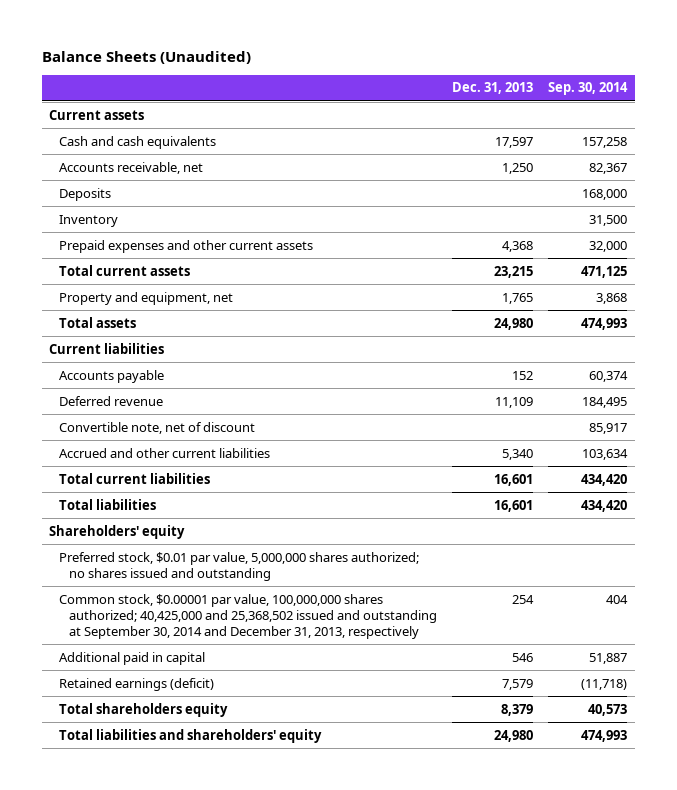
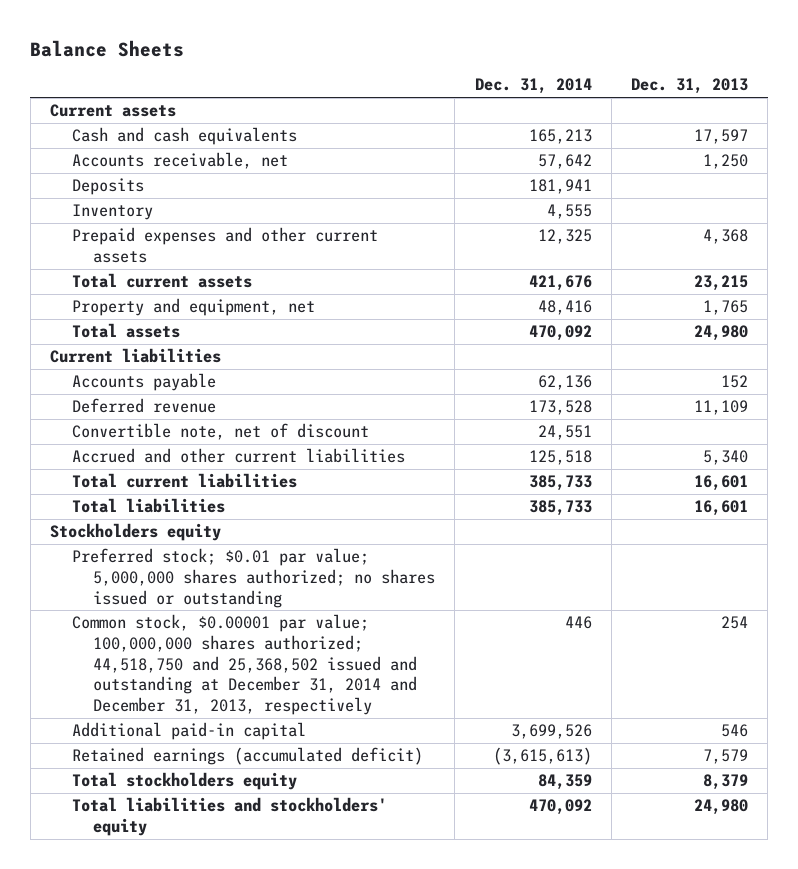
- Balance Sheets (Unaudited)
+ Balance Sheets
- | Dec. 31, 2013 | Sep. 30, 2014
+ | Dec. 31, 2014 | Dec. 31, 2013
- Shareholders' equity
- Preferred stock, $0.01 par value, 5,000,000 shares authorized; no shares issued and outstanding
- Common stock, $0.00001 par value, 100,000,000 shares authorized; 40,425,000 and 25,368,502 issued and outstanding at September 30, 2014 and December 31, 2013, respectively | 254 | 404
- Additional paid in capital | 546 | 51,887
- Retained earnings (deficit) | 7,579 | (11,718)
- Total shareholders equity | 8,379 | 40,573
- Total liabilities and shareholders' equity | 24,980 | 474,993
+ Stockholders equity
+ Preferred stock; $0.01 par value; 5,000,000 shares authorized; no shares issued or outstanding
+ Common stock, $0.00001 par value; 100,000,000 shares authorized; 44,518,750 and 25,368,502 issued and outstanding at December 31, 2014 and December 31, 2013, respectively | 446 | 254
+ Additional paid-in capital | 3,699,526 | 546
+ Retained earnings (accumulated deficit) | (3,615,613) | 7,579
+ Total stockholders equity | 84,359 | 8,379
+ Total liabilities and stockholders' equity | 470,092 | 24,980

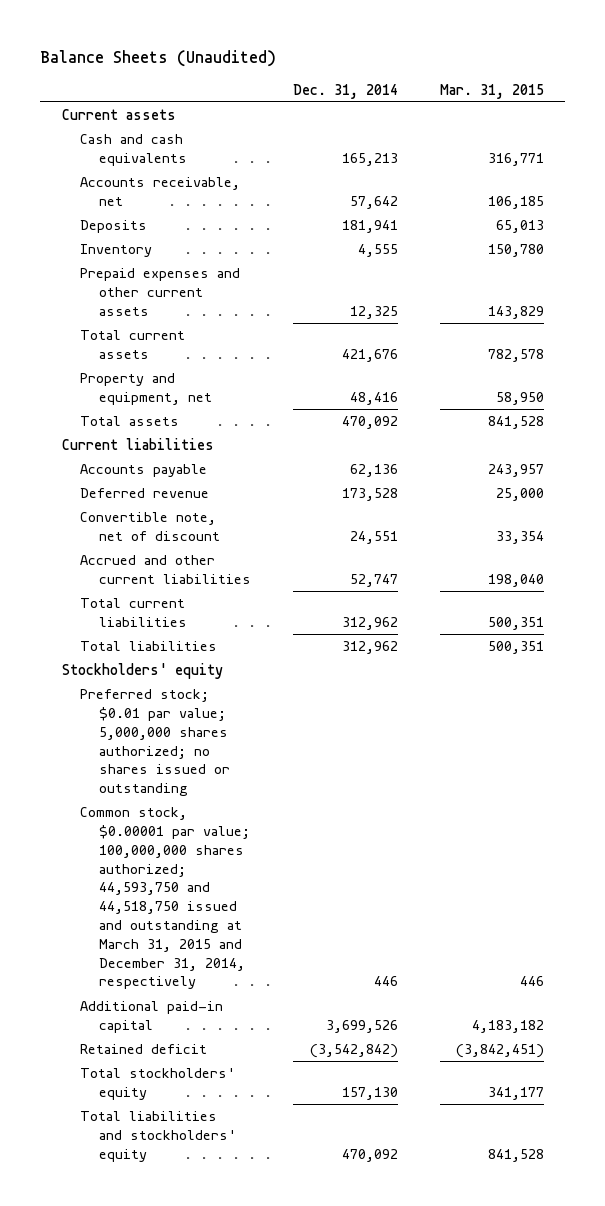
- Balance Sheets
+ Balance Sheets (Unaudited)
- | Dec. 31, 2014 | Dec. 31, 2013
+ | Dec. 31, 2014 | Mar. 31, 2015
- Accrued and other current liabilities | 125,518 | 5,340
- Total current liabilities | 385,733 | 16,601
- Total liabilities | 385,733 | 16,601
- Stockholders equity
+ Accrued and other current liabilities | 52,747 | 198,040
+ Total current liabilities | 312,962 | 500,351
+ Total liabilities | 312,962 | 500,351
+ Stockholders' equity
- Common stock, $0.00001 par value; 100,000,000 shares authorized; 44,518,750 and 25,368,502 issued and outstanding at December 31, 2014 and December 31, 2013, respectively | 446 | 254
+ Common stock, $0.00001 par value; 100,000,000 shares authorized; 44,593,750 and 44,518,750 issued and outstanding at March 31, 2015 and December 31, 2014, respectively | 446 | 446
- Retained earnings (accumulated deficit) | (3,615,613) | 7,579
- Total stockholders equity | 84,359 | 8,379
+ Retained deficit | (3,542,842) | (3,842,451)
+ Total stockholders' equity | 157,130 | 341,177

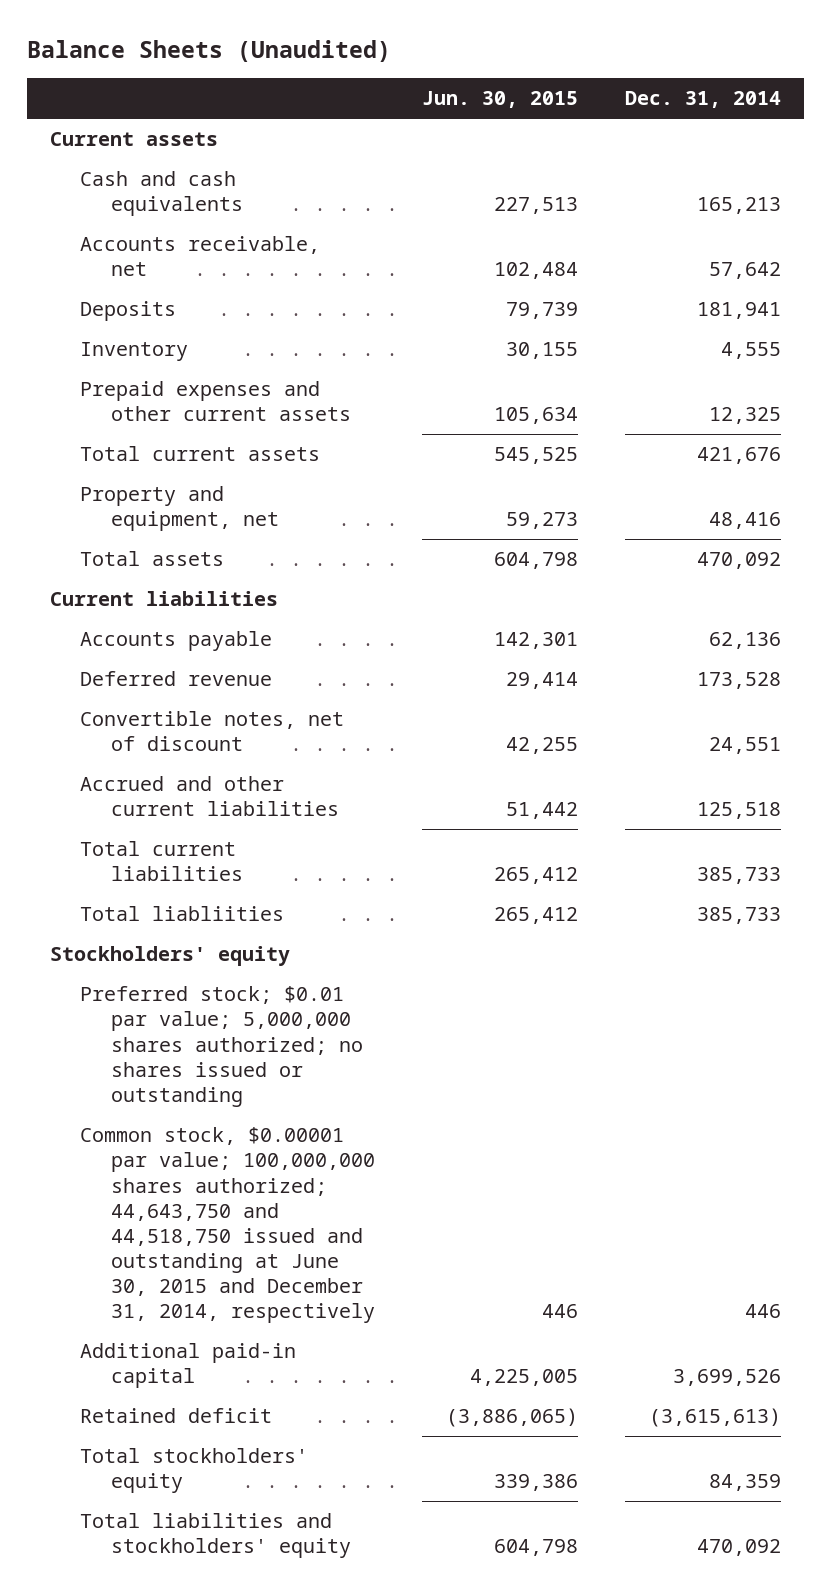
- | Dec. 31, 2014 | Mar. 31, 2015
+ | Jun. 30, 2015 | Dec. 31, 2014
- Convertible note, net of discount | 24,551 | 33,354
- Accrued and other current liabilities | 52,747 | 198,040
- Total current liabilities | 312,962 | 500,351
- Total liabilities | 312,962 | 500,351
+ Convertible notes, net of discount | 42,255 | 24,551
+ Accrued and other current liabilities | 51,442 | 125,518
+ Total current liabilities | 265,412 | 385,733
+ Total liabliities | 265,412 | 385,733
- Common stock, $0.00001 par value; 100,000,000 shares authorized; 44,593,750 and 44,518,750 issued and outstanding at March 31, 2015 and December 31, 2014, respectively | 446 | 446
+ Common stock, $0.00001 par value; 100,000,000 shares authorized; 44,643,750 and 44,518,750 issued and outstanding at June 30, 2015 and December 31, 2014, respectively | 446 | 446
- Retained deficit | (3,542,842) | (3,842,451)
- Total stockholders' equity | 157,130 | 341,177
+ Retained deficit | (3,886,065) | (3,615,613)
+ Total stockholders' equity | 339,386 | 84,359

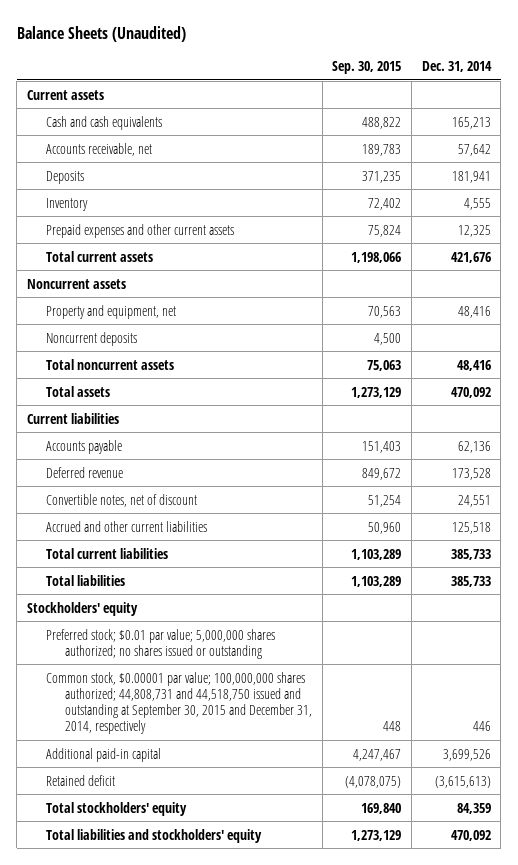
- | Jun. 30, 2015 | Dec. 31, 2014
+ | Sep. 30, 2015 | Dec. 31, 2014
+ Noncurrent assets
+ Noncurrent deposits | 4,500 |
+ Total noncurrent assets | 75,063 | 48,416
- Total liabliities | 265,412 | 385,733
+ Total liabilities | 1,103,289 | 385,733
- Common stock, $0.00001 par value; 100,000,000 shares authorized; 44,643,750 and 44,518,750 issued and outstanding at June 30, 2015 and December 31, 2014, respectively | 446 | 446
+ Common stock, $0.00001 par value; 100,000,000 shares authorized; 44,808,731 and 44,518,750 issued and outstanding at September 30, 2015 and December 31, 2014, respectively | 448 | 446

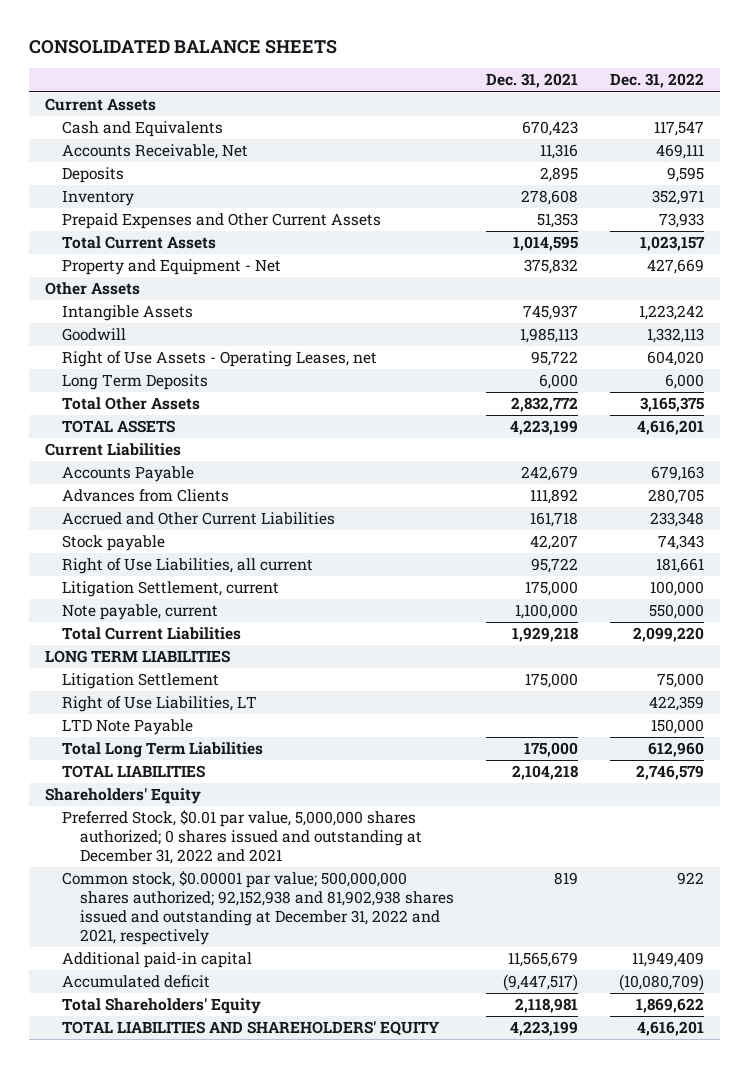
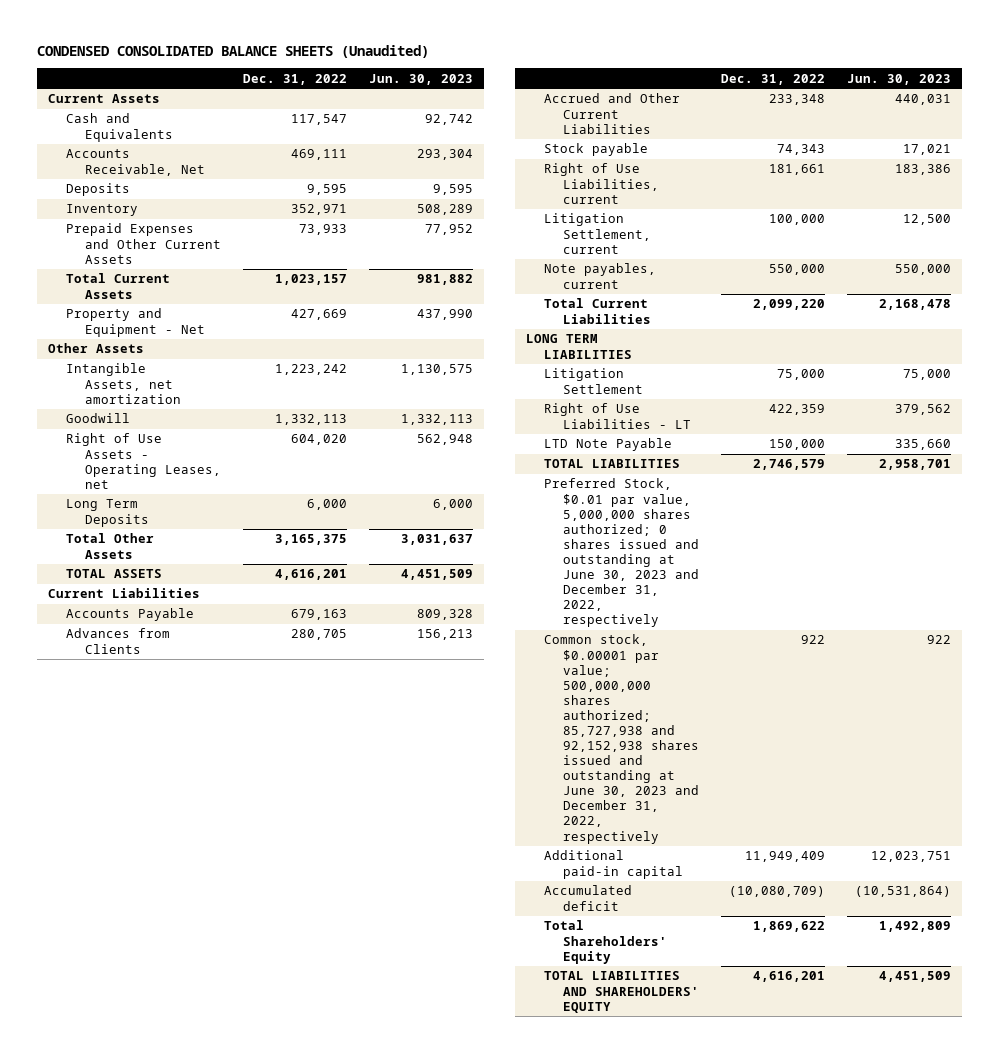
- CONSOLIDATED BALANCE SHEETS
+ CONDENSED CONSOLIDATED BALANCE SHEETS (Unaudited)
- | Dec. 31, 2021 | Dec. 31, 2022
+ | Dec. 31, 2022 | Jun. 30, 2023
- Intangible Assets | 745,937 | 1,223,242
+ Intangible Assets, net amortization | 1,223,242 | 1,130,575
- Right of Use Liabilities, all current | 95,722 | 181,661
+ Right of Use Liabilities, current | 181,661 | 183,386
- Note payable, current | 1,100,000 | 550,000
+ Note payables, current | 550,000 | 550,000
- Right of Use Liabilities, LT | | 422,359
+ Right of Use Liabilities - LT | 422,359 | 379,562
- Total Long Term Liabilities | 175,000 | 612,960
- Shareholders' Equity
- Preferred Stock, $0.01 par value, 5,000,000 shares authorized; 0 shares issued and outstanding at December 31, 2022 and 2021
- Common stock, $0.00001 par value; 500,000,000 shares authorized; 92,152,938 and 81,902,938 shares issued and outstanding at December 31, 2022 and 2021, respectively | 819 | 922
+ Preferred Stock, $0.01 par value, 5,000,000 shares authorized; 0 shares issued and outstanding at June 30, 2023 and December 31, 2022, respectively
+ Common stock, $0.00001 par value; 500,000,000 shares authorized; 85,727,938 and 92,152,938 shares issued and outstanding at June 30, 2023 and December 31, 2022, respectively | 922 | 922

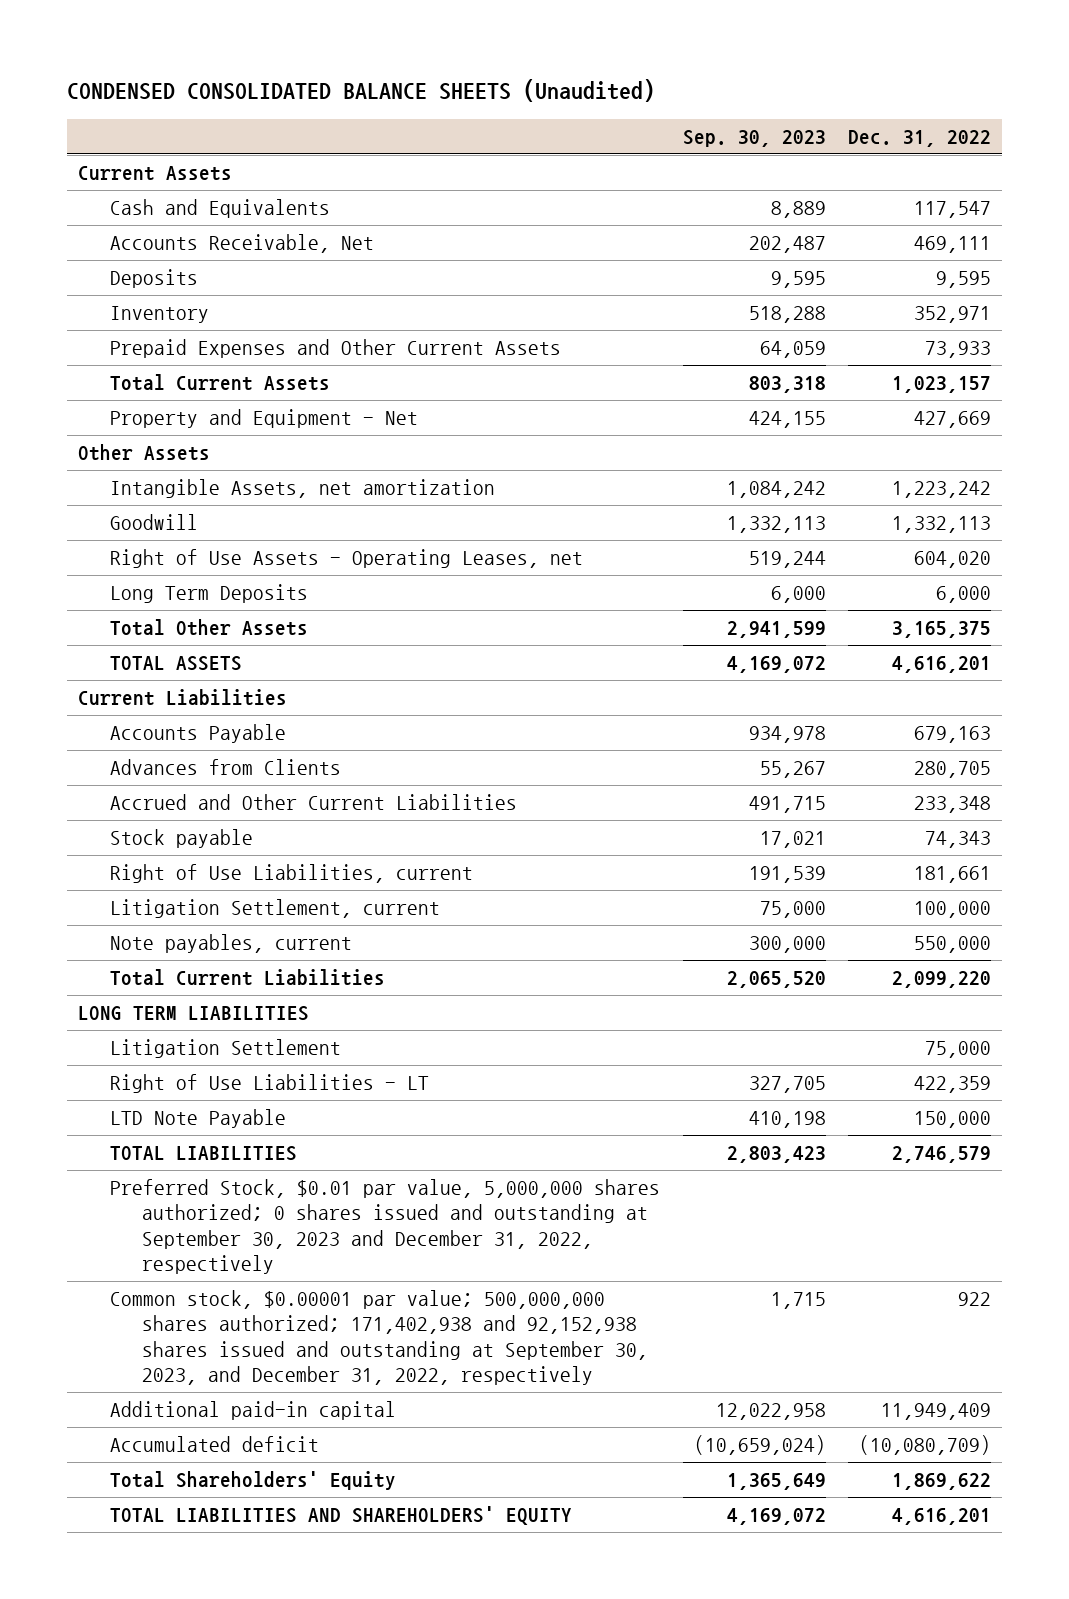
- | Dec. 31, 2022 | Jun. 30, 2023
+ | Sep. 30, 2023 | Dec. 31, 2022
- Preferred Stock, $0.01 par value, 5,000,000 shares authorized; 0 shares issued and outstanding at June 30, 2023 and December 31, 2022, respectively
- Common stock, $0.00001 par value; 500,000,000 shares authorized; 85,727,938 and 92,152,938 shares issued and outstanding at June 30, 2023 and December 31, 2022, respectively | 922 | 922
+ Preferred Stock, $0.01 par value, 5,000,000 shares authorized; 0 shares issued and outstanding at September 30, 2023 and December 31, 2022, respectively
+ Common stock, $0.00001 par value; 500,000,000 shares authorized; 171,402,938 and 92,152,938 shares issued and outstanding at September 30, 2023, and December 31, 2022, respectively | 1,715 | 922

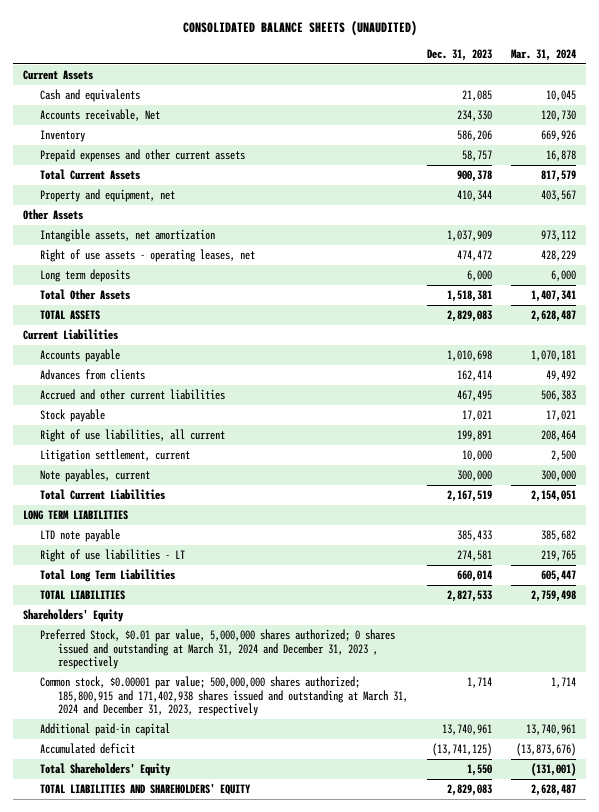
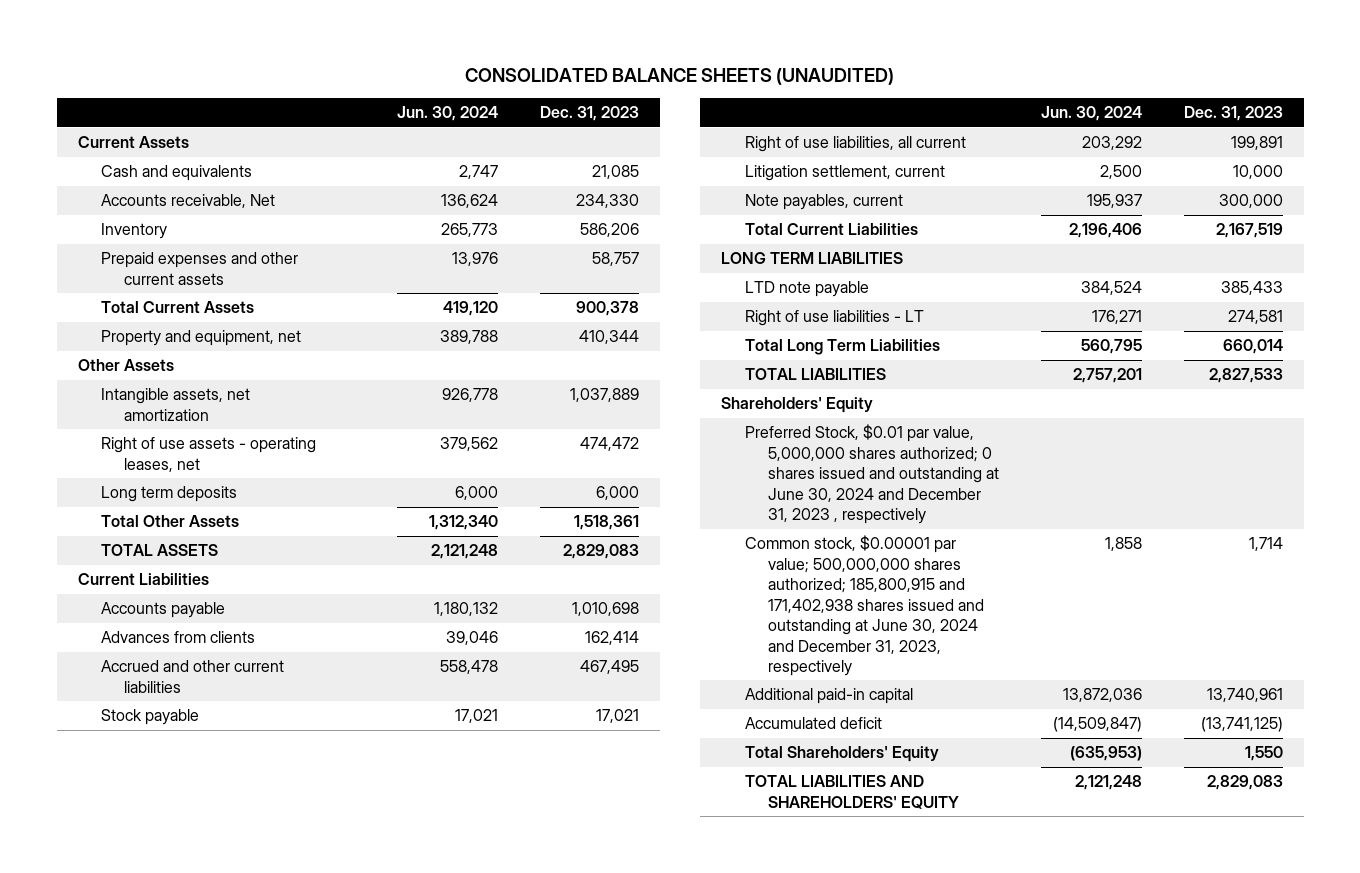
- | Dec. 31, 2023 | Mar. 31, 2024
+ | Jun. 30, 2024 | Dec. 31, 2023
- Intangible assets, net amortization | 1,037,909 | 973,112
+ Intangible assets, net amortization | 926,778 | 1,037,889
- Total Other Assets | 1,518,381 | 1,407,341
+ Total Other Assets | 1,312,340 | 1,518,361
- Preferred Stock, $0.01 par value, 5,000,000 shares authorized; 0 shares issued and outstanding at March 31, 2024 and December 31, 2023 , respectively
- Common stock, $0.00001 par value; 500,000,000 shares authorized; 185,800,915 and 171,402,938 shares issued and outstanding at March 31, 2024 and December 31, 2023, respectively | 1,714 | 1,714
+ Preferred Stock, $0.01 par value, 5,000,000 shares authorized; 0 shares issued and outstanding at June 30, 2024 and December 31, 2023 , respectively
+ Common stock, $0.00001 par value; 500,000,000 shares authorized; 185,800,915 and 171,402,938 shares issued and outstanding at June 30, 2024 and December 31, 2023, respectively | 1,858 | 1,714

